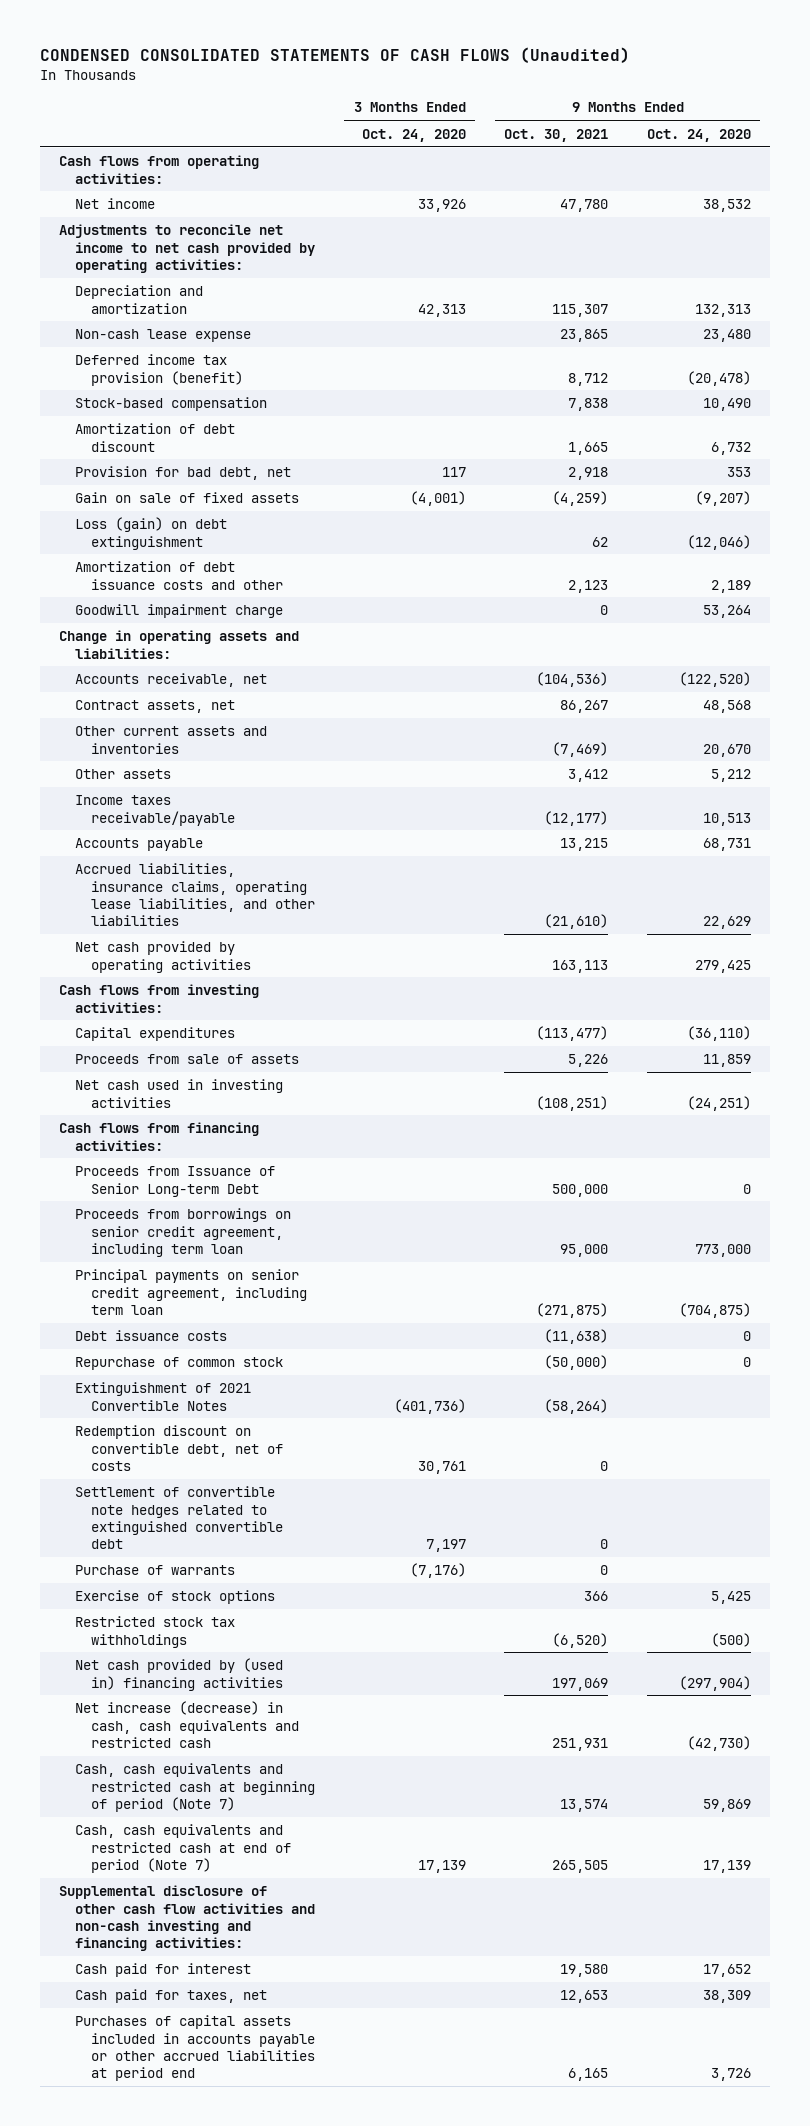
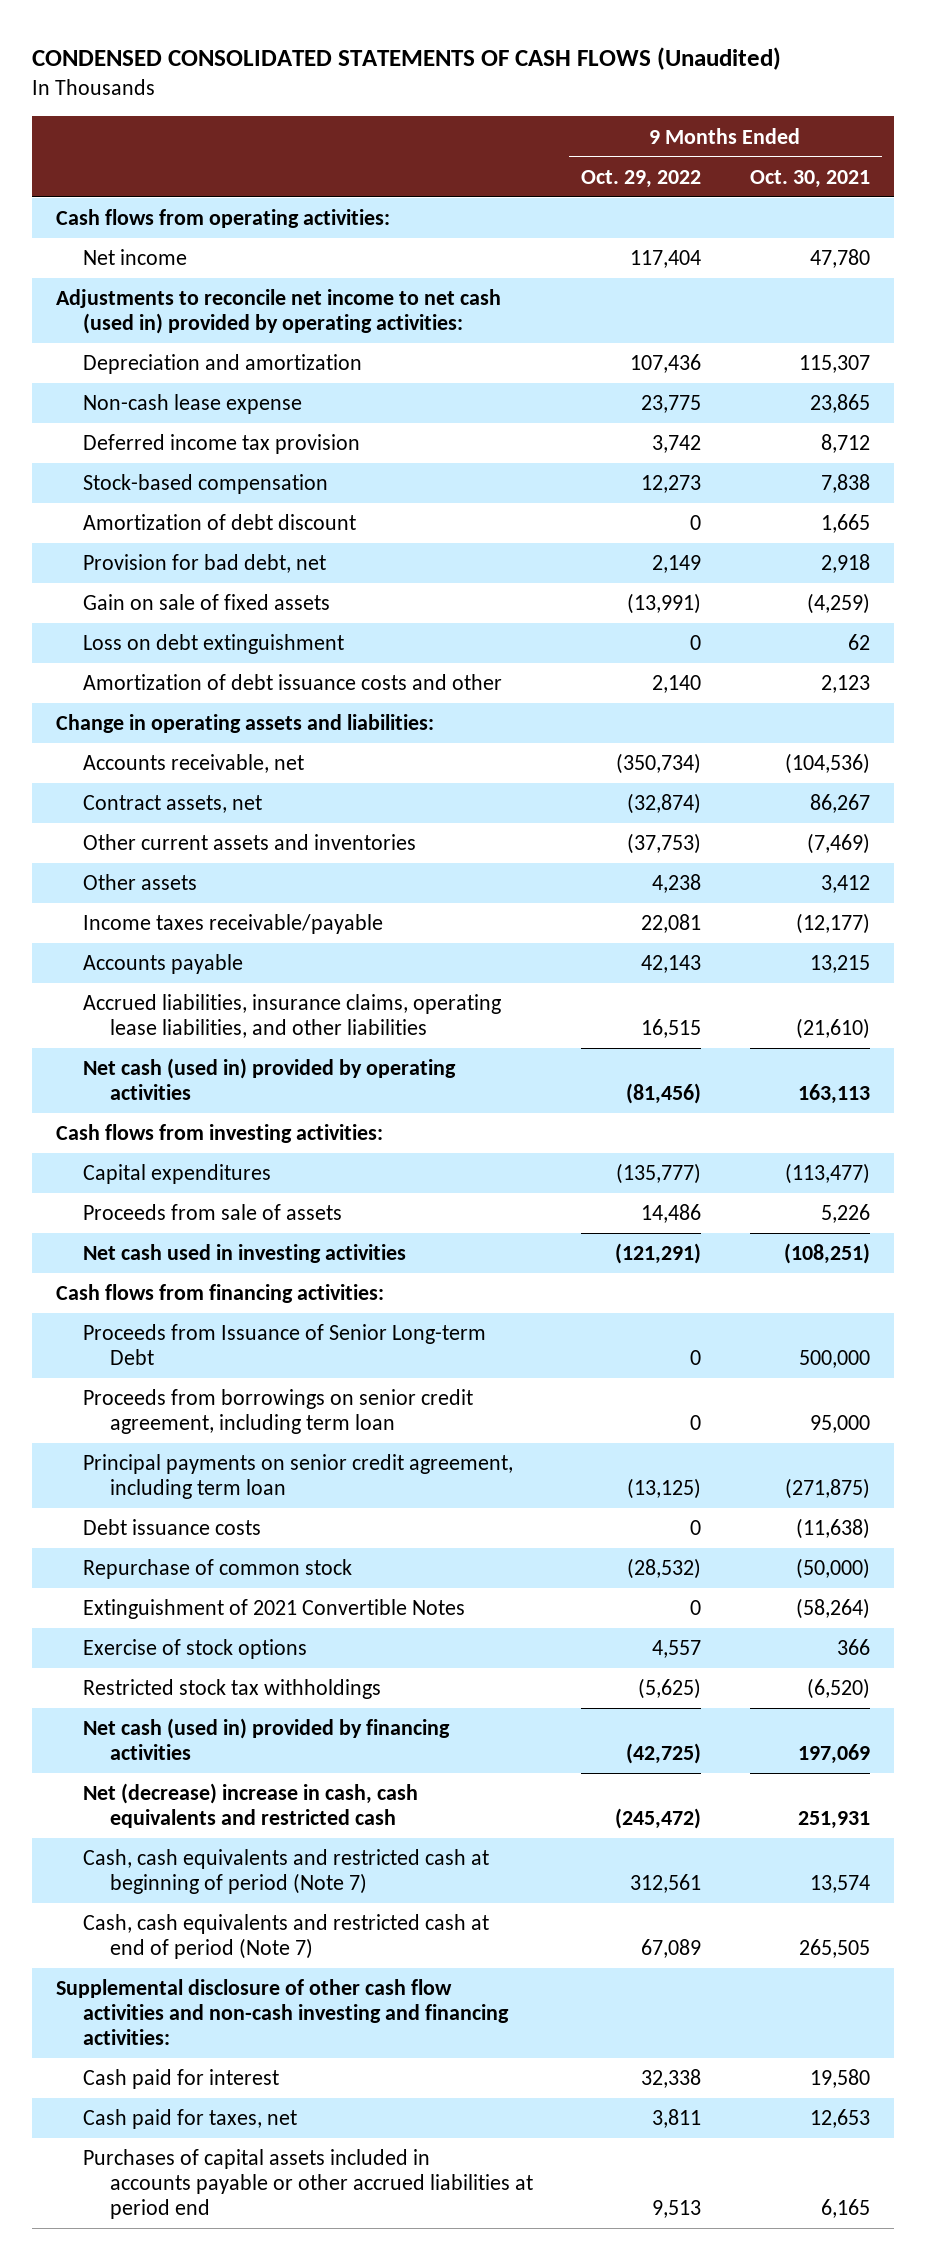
- | 3 Months Ended Oct. 24, 2020 | 9 Months Ended Oct. 30, 2021 | 9 Months Ended Oct. 24, 2020
+ | 9 Months Ended Oct. 29, 2022 | 9 Months Ended Oct. 30, 2021
- Adjustments to reconcile net income to net cash provided by operating activities:
+ Adjustments to reconcile net income to net cash (used in) provided by operating activities:
- Deferred income tax provision (benefit) | | 8,712 | (20,478)
+ Deferred income tax provision | 3,742 | 8,712
- Loss (gain) on debt extinguishment | | 62 | (12,046)
+ Loss on debt extinguishment | 0 | 62
- Goodwill impairment charge | | 0 | 53,264
- Net cash provided by operating activities | | 163,113 | 279,425
+ Net cash (used in) provided by operating activities | (81,456) | 163,113
- Redemption discount on convertible debt, net of costs | 30,761 | 0 |
- Settlement of convertible note hedges related to extinguished convertible debt | 7,197 | 0 |
- Purchase of warrants | (7,176) | 0 |
- Net cash provided by (used in) financing activities | | 197,069 | (297,904)
- Net increase (decrease) in cash, cash equivalents and restricted cash | | 251,931 | (42,730)
+ Net cash (used in) provided by financing activities | (42,725) | 197,069
+ Net (decrease) increase in cash, cash equivalents and restricted cash | (245,472) | 251,931

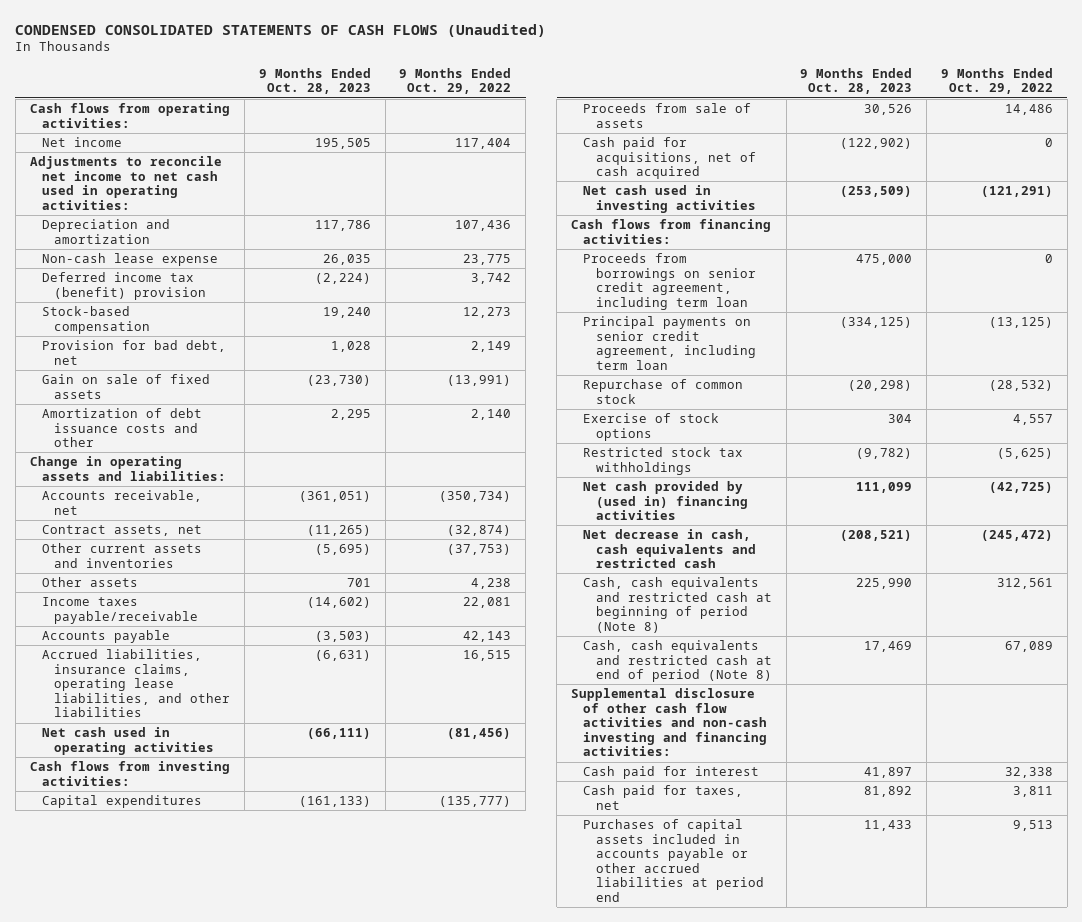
- | 9 Months Ended Oct. 29, 2022 | 9 Months Ended Oct. 30, 2021
+ | 9 Months Ended Oct. 28, 2023 | 9 Months Ended Oct. 29, 2022
- Adjustments to reconcile net income to net cash (used in) provided by operating activities:
+ Adjustments to reconcile net income to net cash used in operating activities:
- Deferred income tax provision | 3,742 | 8,712
+ Deferred income tax (benefit) provision | (2,224) | 3,742
- Amortization of debt discount | 0 | 1,665
- Loss on debt extinguishment | 0 | 62
- Income taxes receivable/payable | 22,081 | (12,177)
+ Income taxes payable/receivable | (14,602) | 22,081
- Net cash (used in) provided by operating activities | (81,456) | 163,113
+ Net cash used in operating activities | (66,111) | (81,456)
+ Cash paid for acquisitions, net of cash acquired | (122,902) | 0
- Proceeds from Issuance of Senior Long-term Debt | 0 | 500,000
- Debt issuance costs | 0 | (11,638)
- Extinguishment of 2021 Convertible Notes | 0 | (58,264)
- Net cash (used in) provided by financing activities | (42,725) | 197,069
- Net (decrease) increase in cash, cash equivalents and restricted cash | (245,472) | 251,931
- Cash, cash equivalents and restricted cash at beginning of period (Note 7) | 312,561 | 13,574
- Cash, cash equivalents and restricted cash at end of period (Note 7) | 67,089 | 265,505
+ Net cash provided by (used in) financing activities | 111,099 | (42,725)
+ Net decrease in cash, cash equivalents and restricted cash | (208,521) | (245,472)
+ Cash, cash equivalents and restricted cash at beginning of period (Note 8) | 225,990 | 312,561
+ Cash, cash equivalents and restricted cash at end of period (Note 8) | 17,469 | 67,089

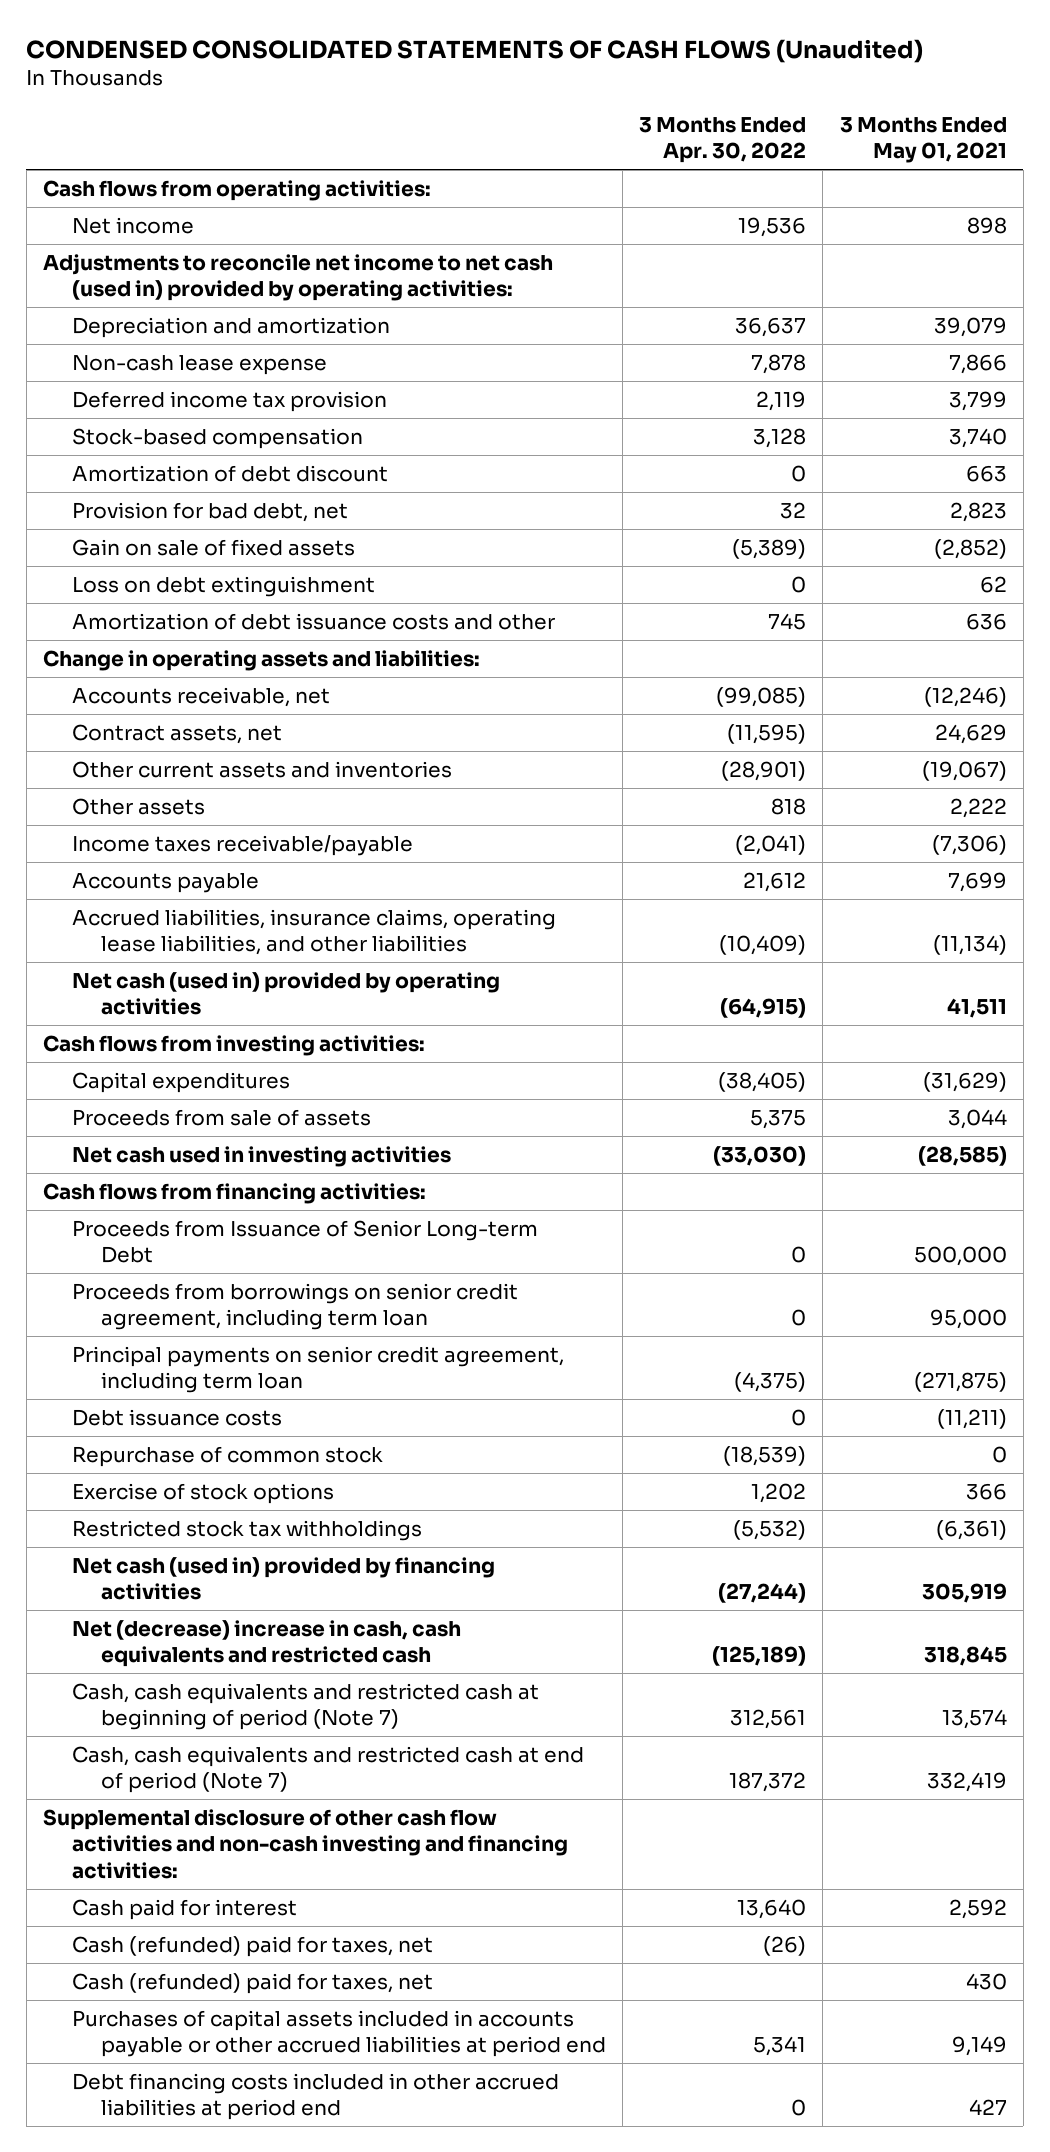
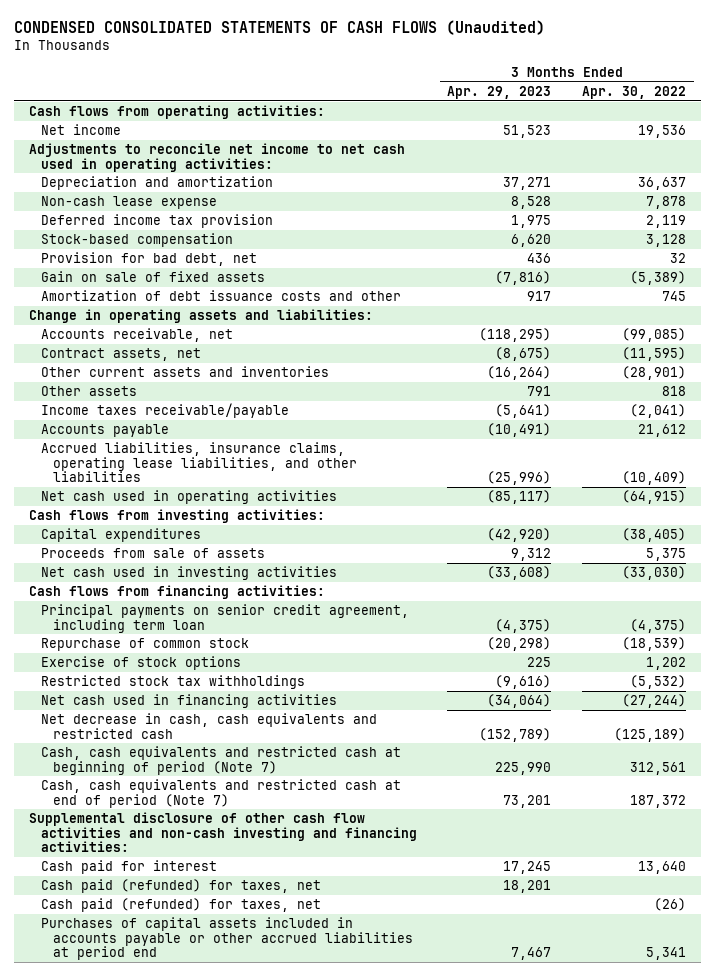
- | 3 Months Ended Apr. 30, 2022 | 3 Months Ended May 01, 2021
+ | 3 Months Ended Apr. 29, 2023 | 3 Months Ended Apr. 30, 2022
- Adjustments to reconcile net income to net cash (used in) provided by operating activities:
+ Adjustments to reconcile net income to net cash used in operating activities:
- Amortization of debt discount | 0 | 663
- Loss on debt extinguishment | 0 | 62
- Net cash (used in) provided by operating activities | (64,915) | 41,511
+ Net cash used in operating activities | (85,117) | (64,915)
- Proceeds from Issuance of Senior Long-term Debt | 0 | 500,000
- Proceeds from borrowings on senior credit agreement, including term loan | 0 | 95,000
- Debt issuance costs | 0 | (11,211)
- Net cash (used in) provided by financing activities | (27,244) | 305,919
- Net (decrease) increase in cash, cash equivalents and restricted cash | (125,189) | 318,845
+ Net cash used in financing activities | (34,064) | (27,244)
+ Net decrease in cash, cash equivalents and restricted cash | (152,789) | (125,189)
- Cash (refunded) paid for taxes, net | (26) |
- Cash (refunded) paid for taxes, net | | 430
+ Cash paid (refunded) for taxes, net | 18,201 |
+ Cash paid (refunded) for taxes, net | | (26)
- Debt financing costs included in other accrued liabilities at period end | 0 | 427

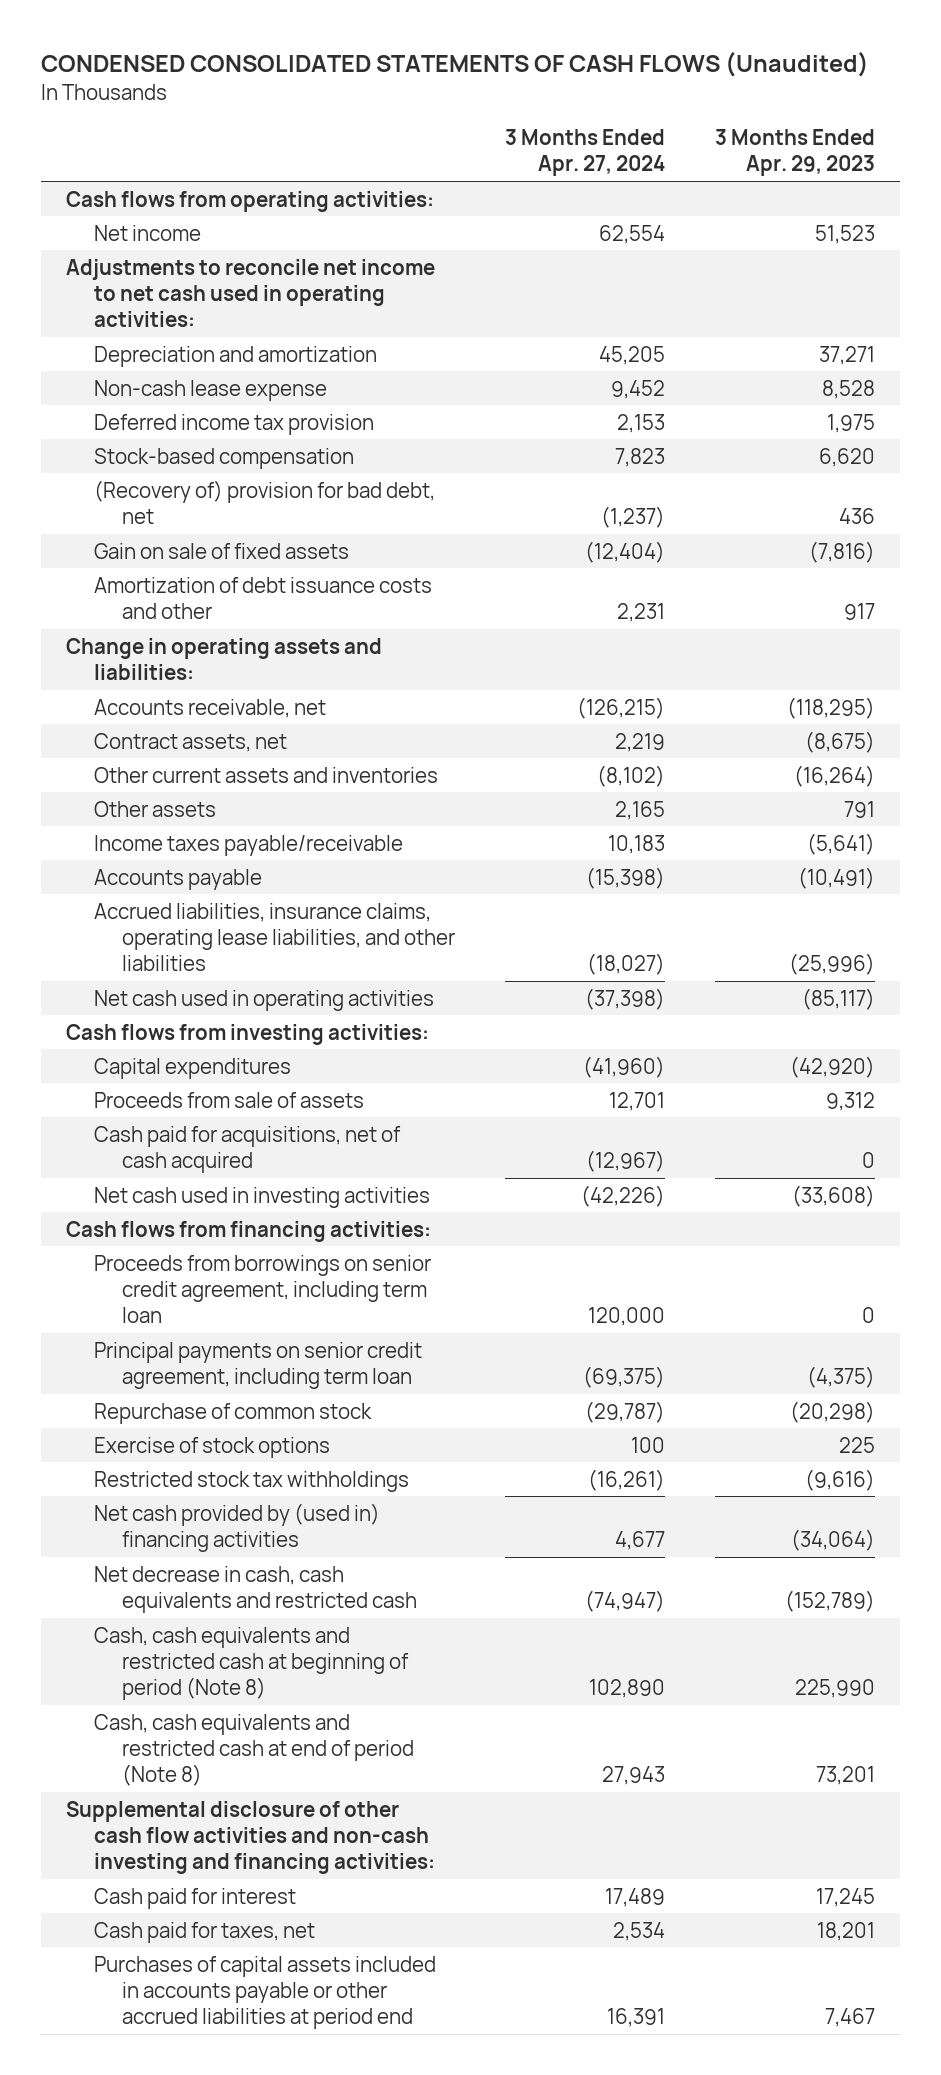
- | 3 Months Ended Apr. 29, 2023 | 3 Months Ended Apr. 30, 2022
+ | 3 Months Ended Apr. 27, 2024 | 3 Months Ended Apr. 29, 2023
- Provision for bad debt, net | 436 | 32
+ (Recovery of) provision for bad debt, net | (1,237) | 436
- Income taxes receivable/payable | (5,641) | (2,041)
+ Income taxes payable/receivable | 10,183 | (5,641)
+ Cash paid for acquisitions, net of cash acquired | (12,967) | 0
+ Proceeds from borrowings on senior credit agreement, including term loan | 120,000 | 0
- Net cash used in financing activities | (34,064) | (27,244)
+ Net cash provided by (used in) financing activities | 4,677 | (34,064)
- Cash, cash equivalents and restricted cash at beginning of period (Note 7) | 225,990 | 312,561
- Cash, cash equivalents and restricted cash at end of period (Note 7) | 73,201 | 187,372
+ Cash, cash equivalents and restricted cash at beginning of period (Note 8) | 102,890 | 225,990
+ Cash, cash equivalents and restricted cash at end of period (Note 8) | 27,943 | 73,201
- Cash paid (refunded) for taxes, net | 18,201 |
- Cash paid (refunded) for taxes, net | | (26)
+ Cash paid for taxes, net | 2,534 | 18,201

